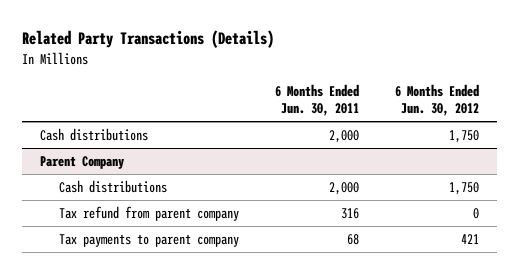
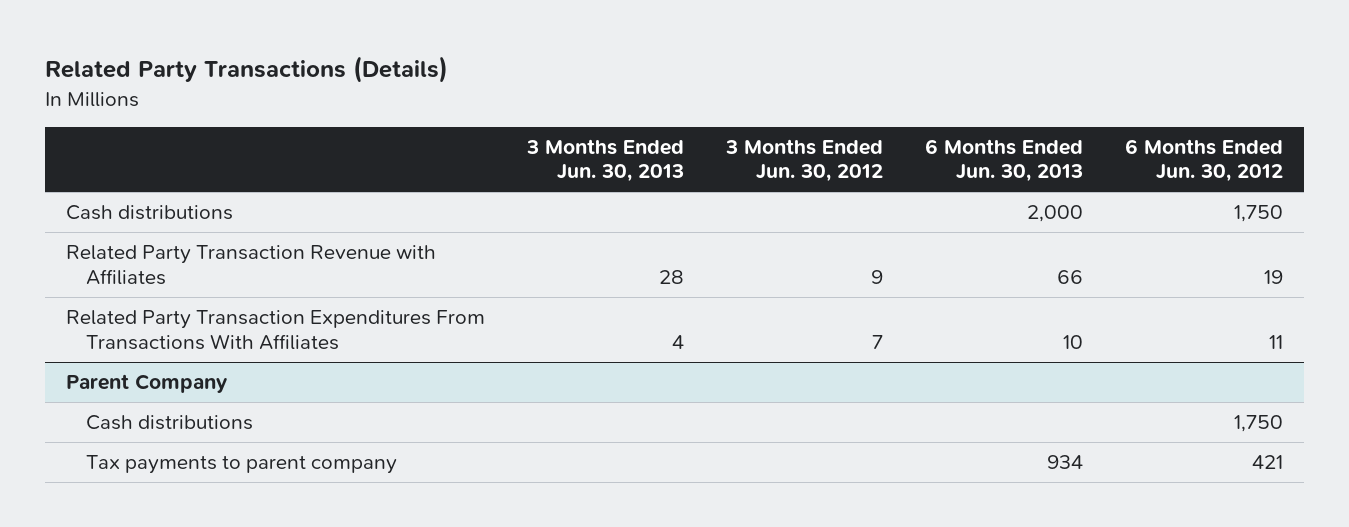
- | 6 Months Ended Jun. 30, 2011 | 6 Months Ended Jun. 30, 2012
+ | 3 Months Ended Jun. 30, 2013 | 3 Months Ended Jun. 30, 2012 | 6 Months Ended Jun. 30, 2013 | 6 Months Ended Jun. 30, 2012
+ Related Party Transaction Revenue with Affiliates | 28 | 9 | 66 | 19
+ Related Party Transaction Expenditures From Transactions With Affiliates | 4 | 7 | 10 | 11
@ Parent Company
- Tax refund from parent company | 316 | 0

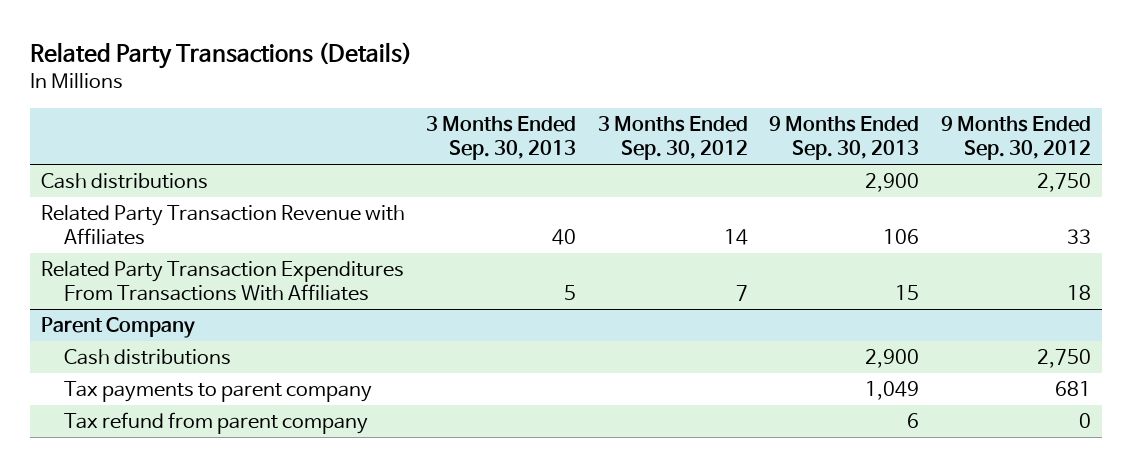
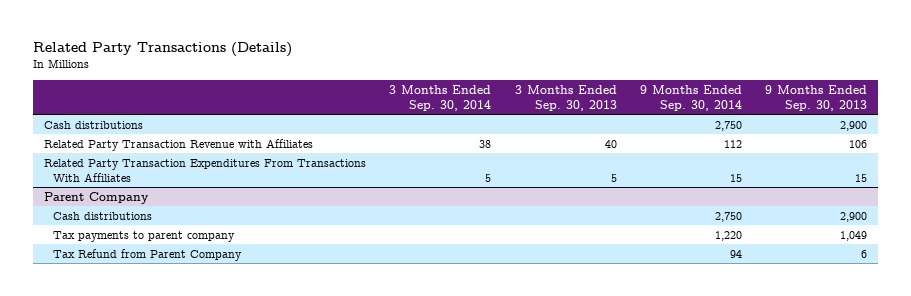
- | 3 Months Ended Sep. 30, 2013 | 3 Months Ended Sep. 30, 2012 | 9 Months Ended Sep. 30, 2013 | 9 Months Ended Sep. 30, 2012
+ | 3 Months Ended Sep. 30, 2014 | 3 Months Ended Sep. 30, 2013 | 9 Months Ended Sep. 30, 2014 | 9 Months Ended Sep. 30, 2013
@ Parent Company
- Tax refund from parent company | | | 6 | 0
+ Tax Refund from Parent Company | | | 94 | 6

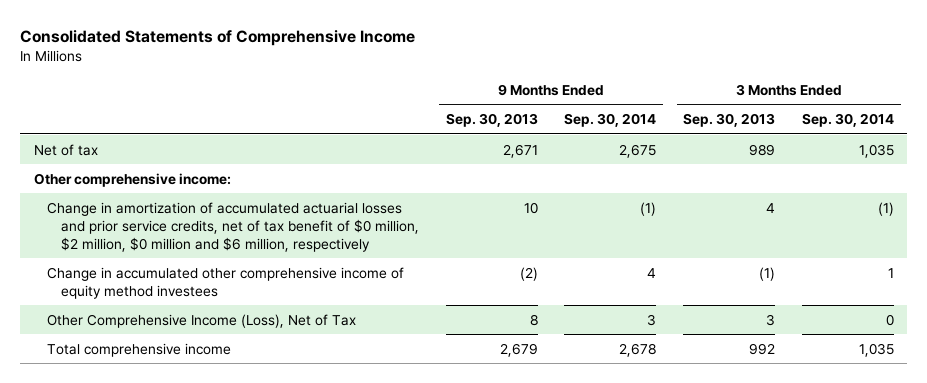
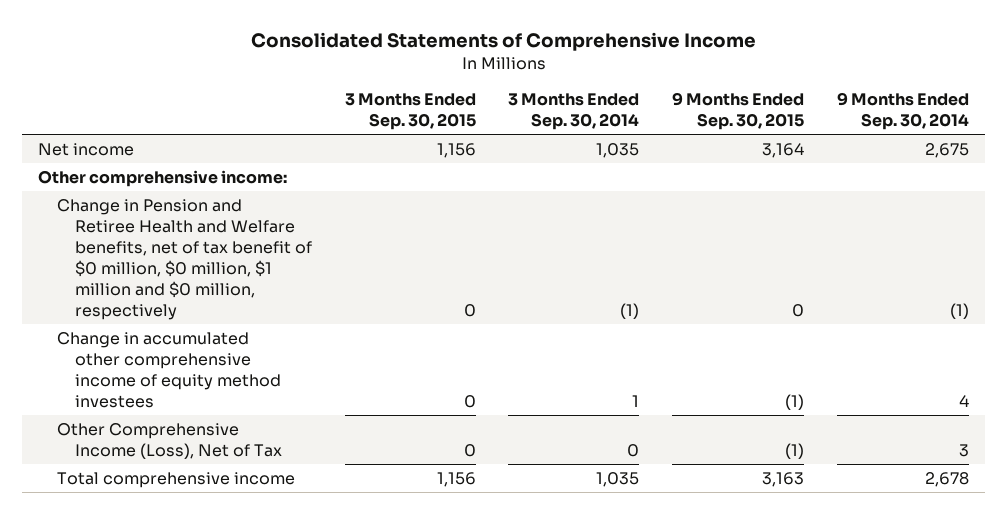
- | 9 Months Ended Sep. 30, 2013 | 9 Months Ended Sep. 30, 2014 | 3 Months Ended Sep. 30, 2013 | 3 Months Ended Sep. 30, 2014
+ | 3 Months Ended Sep. 30, 2015 | 3 Months Ended Sep. 30, 2014 | 9 Months Ended Sep. 30, 2015 | 9 Months Ended Sep. 30, 2014
- Net of tax | 2,671 | 2,675 | 989 | 1,035
+ Net income | 1,156 | 1,035 | 3,164 | 2,675
- Change in amortization of accumulated actuarial losses and prior service credits, net of tax benefit of $0 million, $2 million, $0 million and $6 million, respectively | 10 | (1) | 4 | (1)
+ Change in Pension and Retiree Health and Welfare benefits, net of tax benefit of $0 million, $0 million, $1 million and $0 million, respectively | 0 | (1) | 0 | (1)

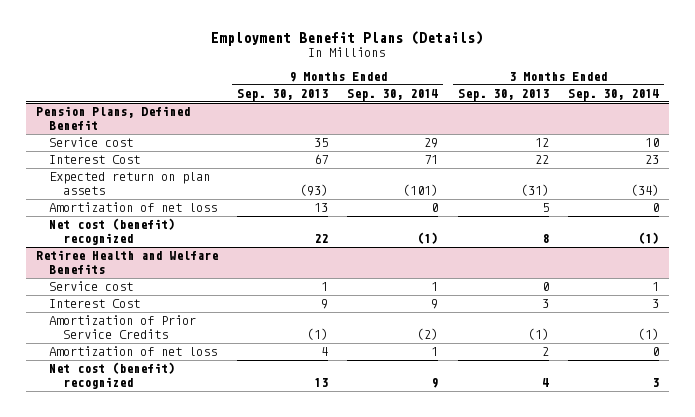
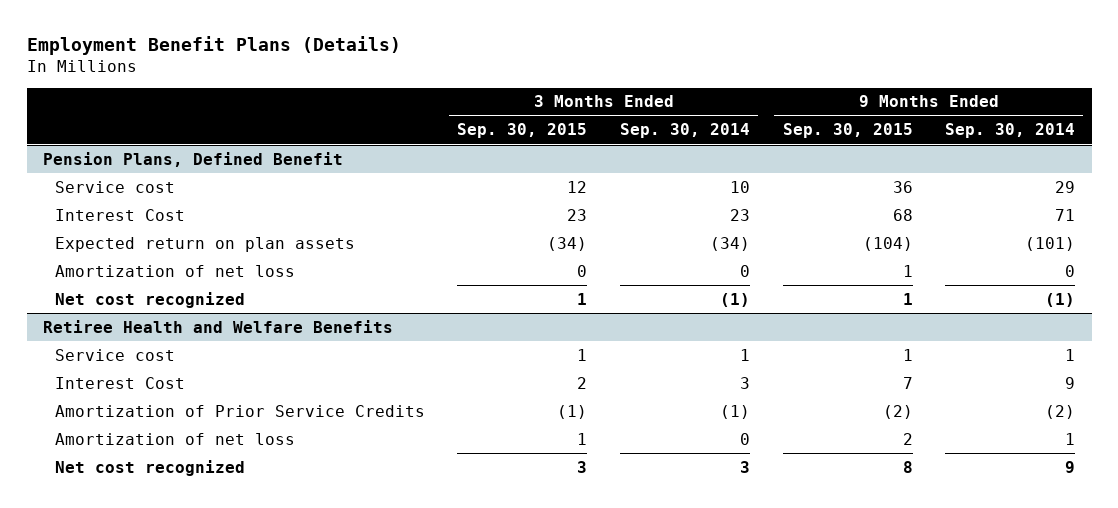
- | 9 Months Ended Sep. 30, 2013 | 9 Months Ended Sep. 30, 2014 | 3 Months Ended Sep. 30, 2013 | 3 Months Ended Sep. 30, 2014
+ | 3 Months Ended Sep. 30, 2015 | 3 Months Ended Sep. 30, 2014 | 9 Months Ended Sep. 30, 2015 | 9 Months Ended Sep. 30, 2014
@ Pension Plans, Defined Benefit
- Net cost (benefit) recognized | 22 | (1) | 8 | (1)
+ Net cost recognized | 1 | (1) | 1 | (1)
@ Retiree Health and Welfare Benefits
- Net cost (benefit) recognized | 13 | 9 | 4 | 3
+ Net cost recognized | 3 | 3 | 8 | 9

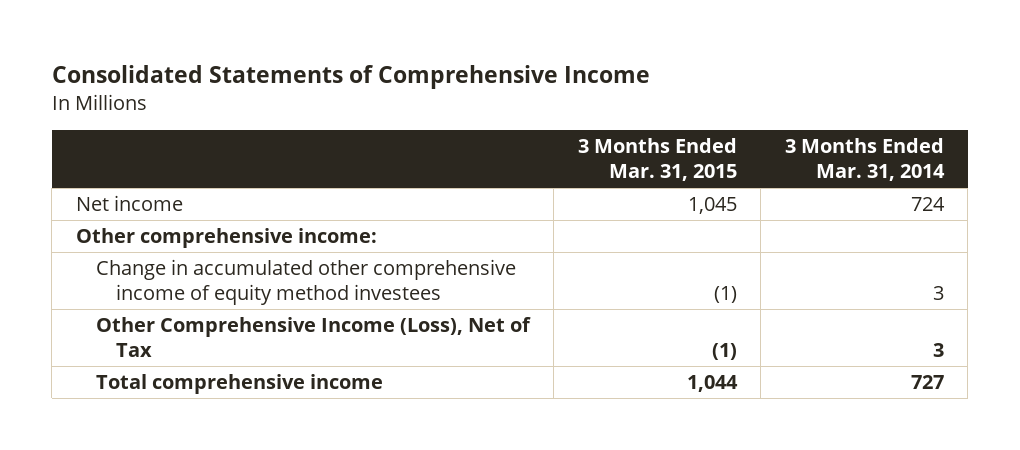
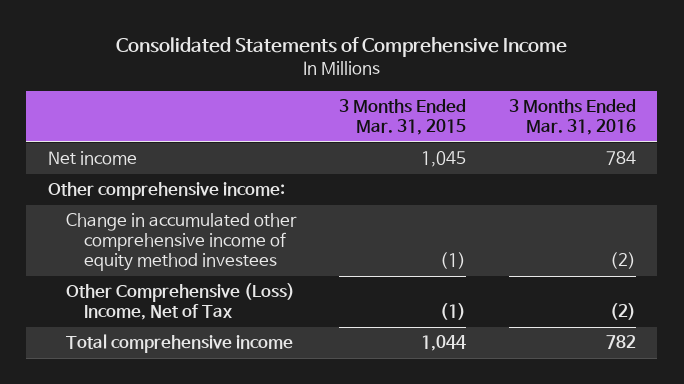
- | 3 Months Ended Mar. 31, 2015 | 3 Months Ended Mar. 31, 2014
+ | 3 Months Ended Mar. 31, 2015 | 3 Months Ended Mar. 31, 2016
- Other Comprehensive Income (Loss), Net of Tax | (1) | 3
+ Other Comprehensive (Loss) Income, Net of Tax | (1) | (2)

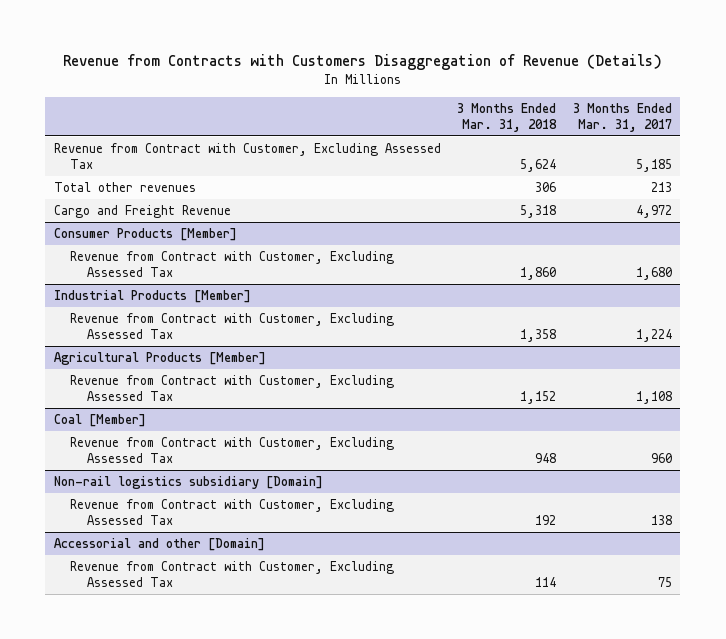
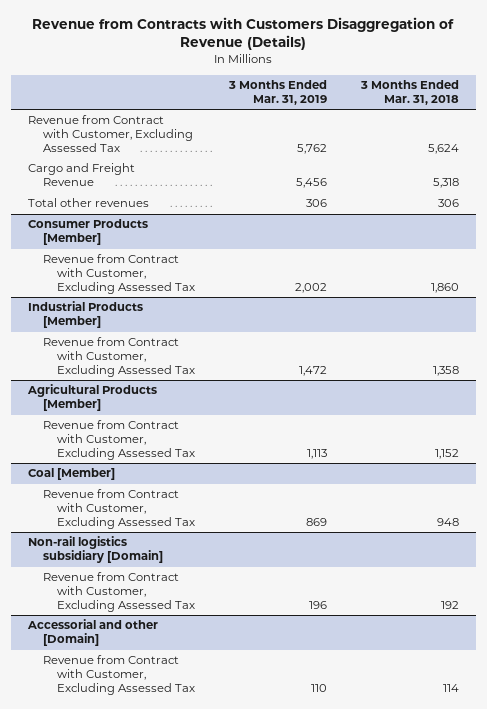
- | 3 Months Ended Mar. 31, 2018 | 3 Months Ended Mar. 31, 2017
+ | 3 Months Ended Mar. 31, 2019 | 3 Months Ended Mar. 31, 2018
moved down: Total other revenues | 306 | 306

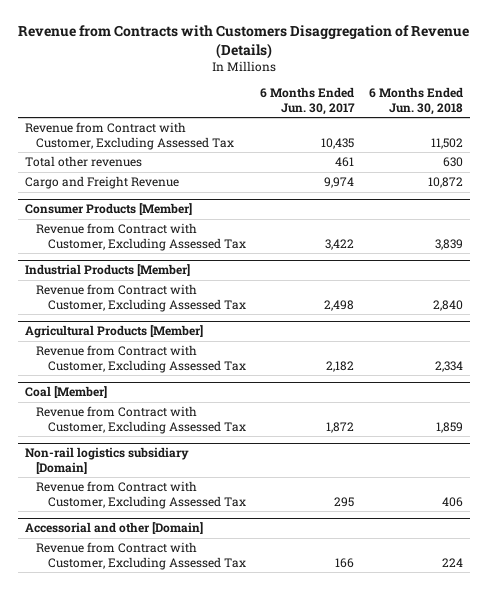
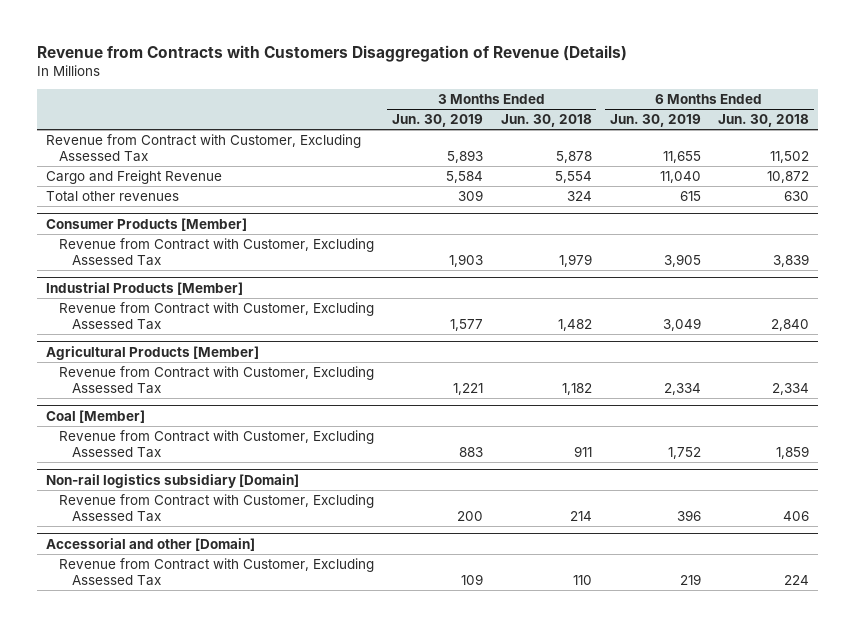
- | 6 Months Ended Jun. 30, 2017 | 6 Months Ended Jun. 30, 2018
+ | 3 Months Ended Jun. 30, 2019 | 3 Months Ended Jun. 30, 2018 | 6 Months Ended Jun. 30, 2019 | 6 Months Ended Jun. 30, 2018
moved down: Total other revenues | 309 | 324 | 615 | 630

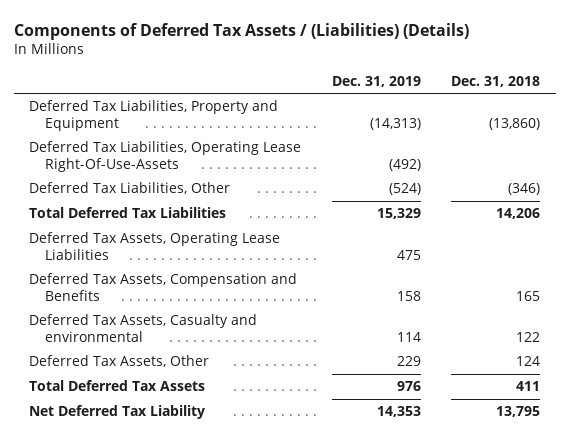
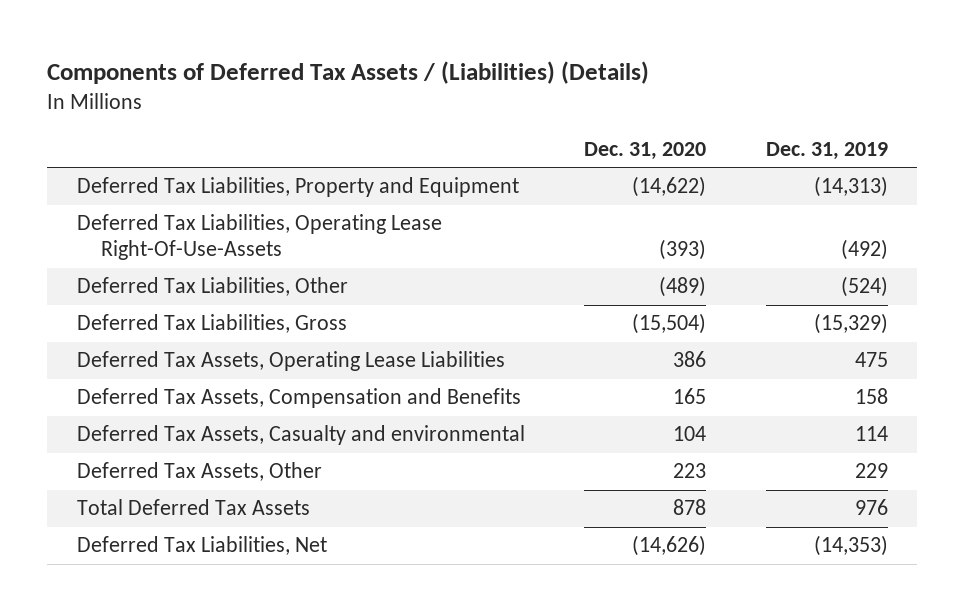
- | Dec. 31, 2019 | Dec. 31, 2018
+ | Dec. 31, 2020 | Dec. 31, 2019
- Total Deferred Tax Liabilities | 15,329 | 14,206
+ Deferred Tax Liabilities, Gross | (15,504) | (15,329)
- Net Deferred Tax Liability | 14,353 | 13,795
+ Deferred Tax Liabilities, Net | (14,626) | (14,353)

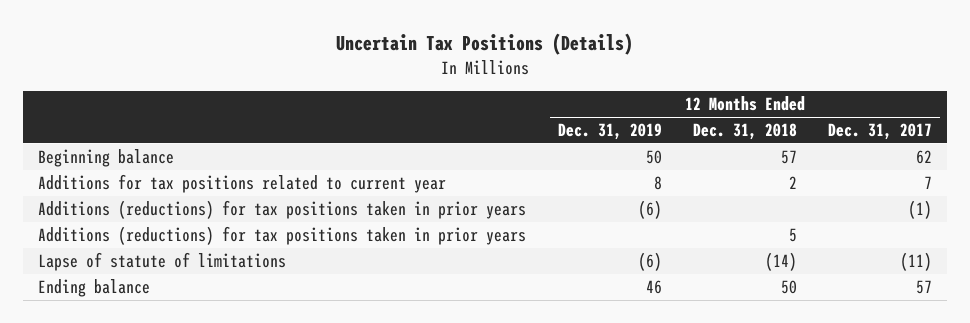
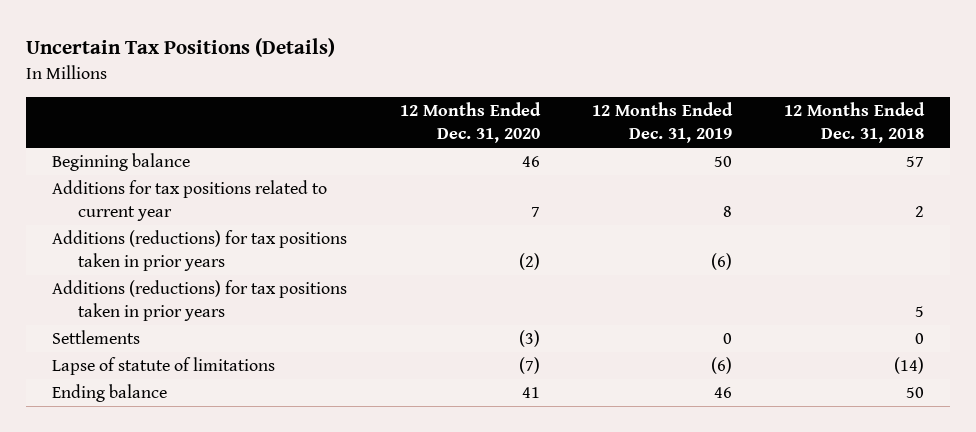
- | 12 Months Ended Dec. 31, 2019 | 12 Months Ended Dec. 31, 2018 | 12 Months Ended Dec. 31, 2017
+ | 12 Months Ended Dec. 31, 2020 | 12 Months Ended Dec. 31, 2019 | 12 Months Ended Dec. 31, 2018
+ Settlements | (3) | 0 | 0

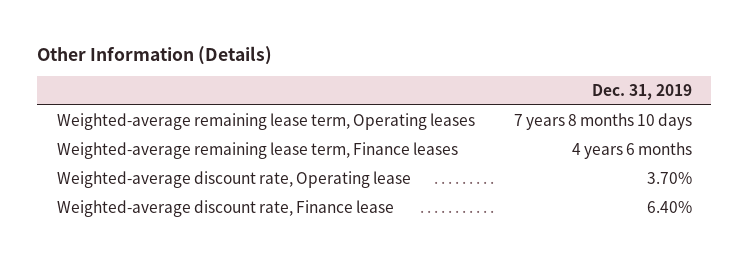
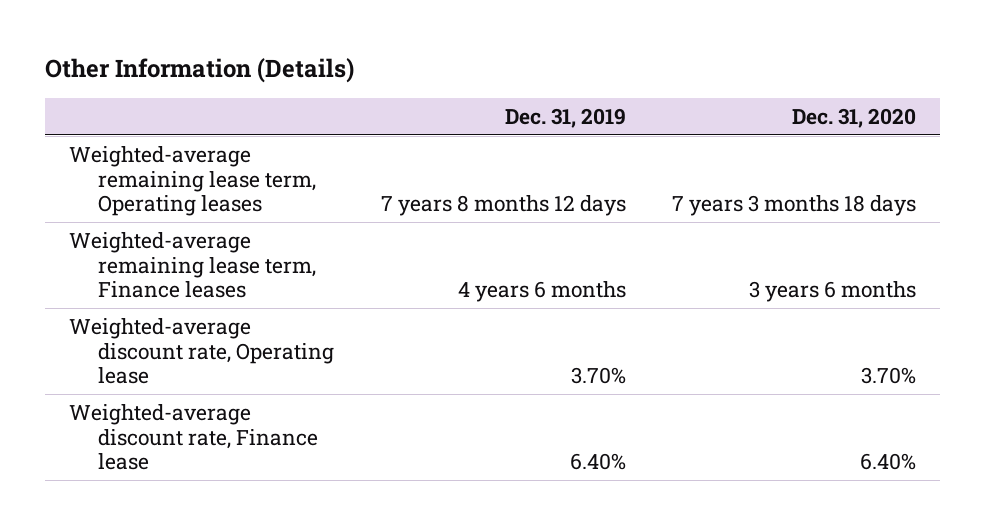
- | Dec. 31, 2019
+ | Dec. 31, 2019 | Dec. 31, 2020
- Weighted-average remaining lease term, Operating leases | 7 years 8 months 10 days
+ Weighted-average remaining lease term, Operating leases | 7 years 8 months 12 days | 7 years 3 months 18 days

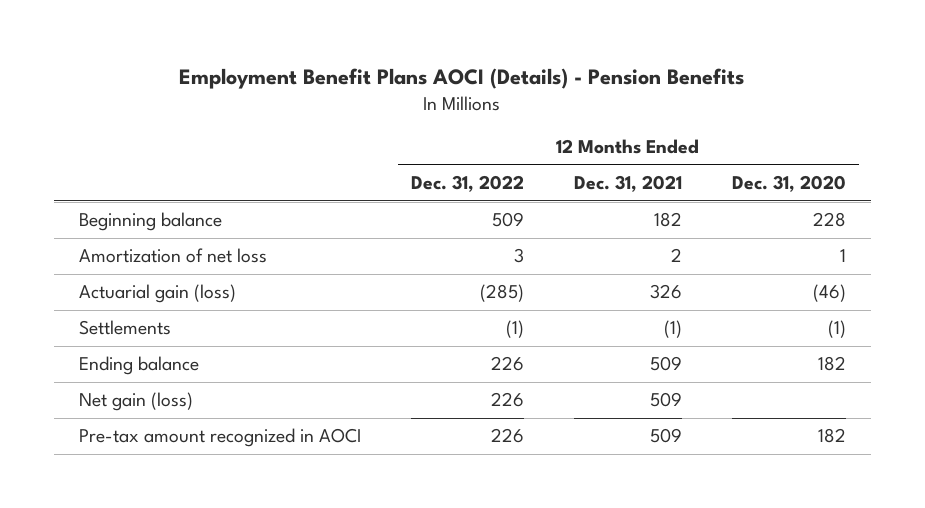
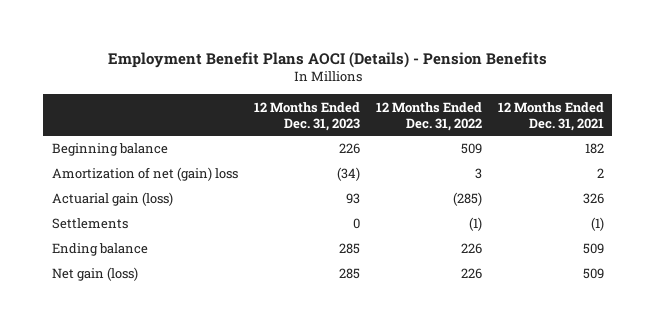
- | 12 Months Ended Dec. 31, 2022 | 12 Months Ended Dec. 31, 2021 | 12 Months Ended Dec. 31, 2020
+ | 12 Months Ended Dec. 31, 2023 | 12 Months Ended Dec. 31, 2022 | 12 Months Ended Dec. 31, 2021
- Amortization of net loss | 3 | 2 | 1
+ Amortization of net (gain) loss | (34) | 3 | 2
- Pre-tax amount recognized in AOCI | 226 | 509 | 182

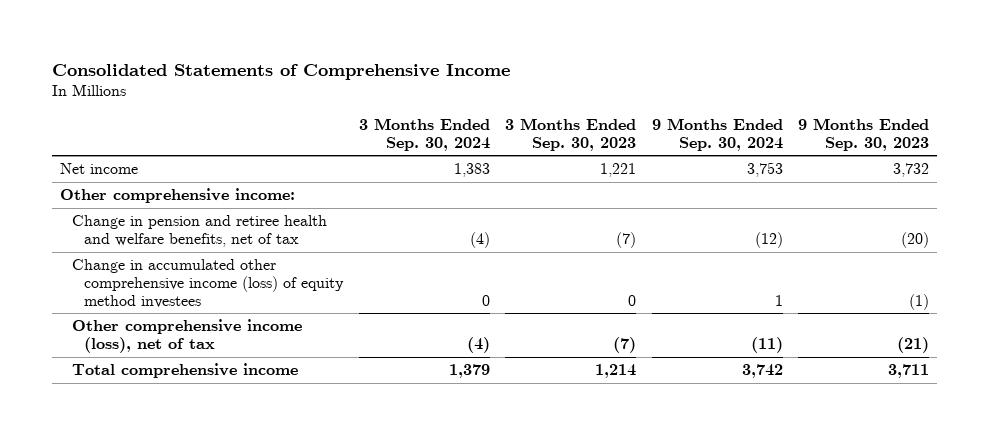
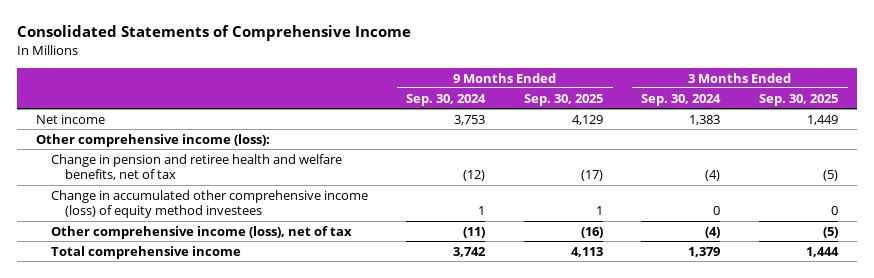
- | 3 Months Ended Sep. 30, 2024 | 3 Months Ended Sep. 30, 2023 | 9 Months Ended Sep. 30, 2024 | 9 Months Ended Sep. 30, 2023
+ | 9 Months Ended Sep. 30, 2024 | 9 Months Ended Sep. 30, 2025 | 3 Months Ended Sep. 30, 2024 | 3 Months Ended Sep. 30, 2025
- Other comprehensive income:
+ Other comprehensive income (loss):

